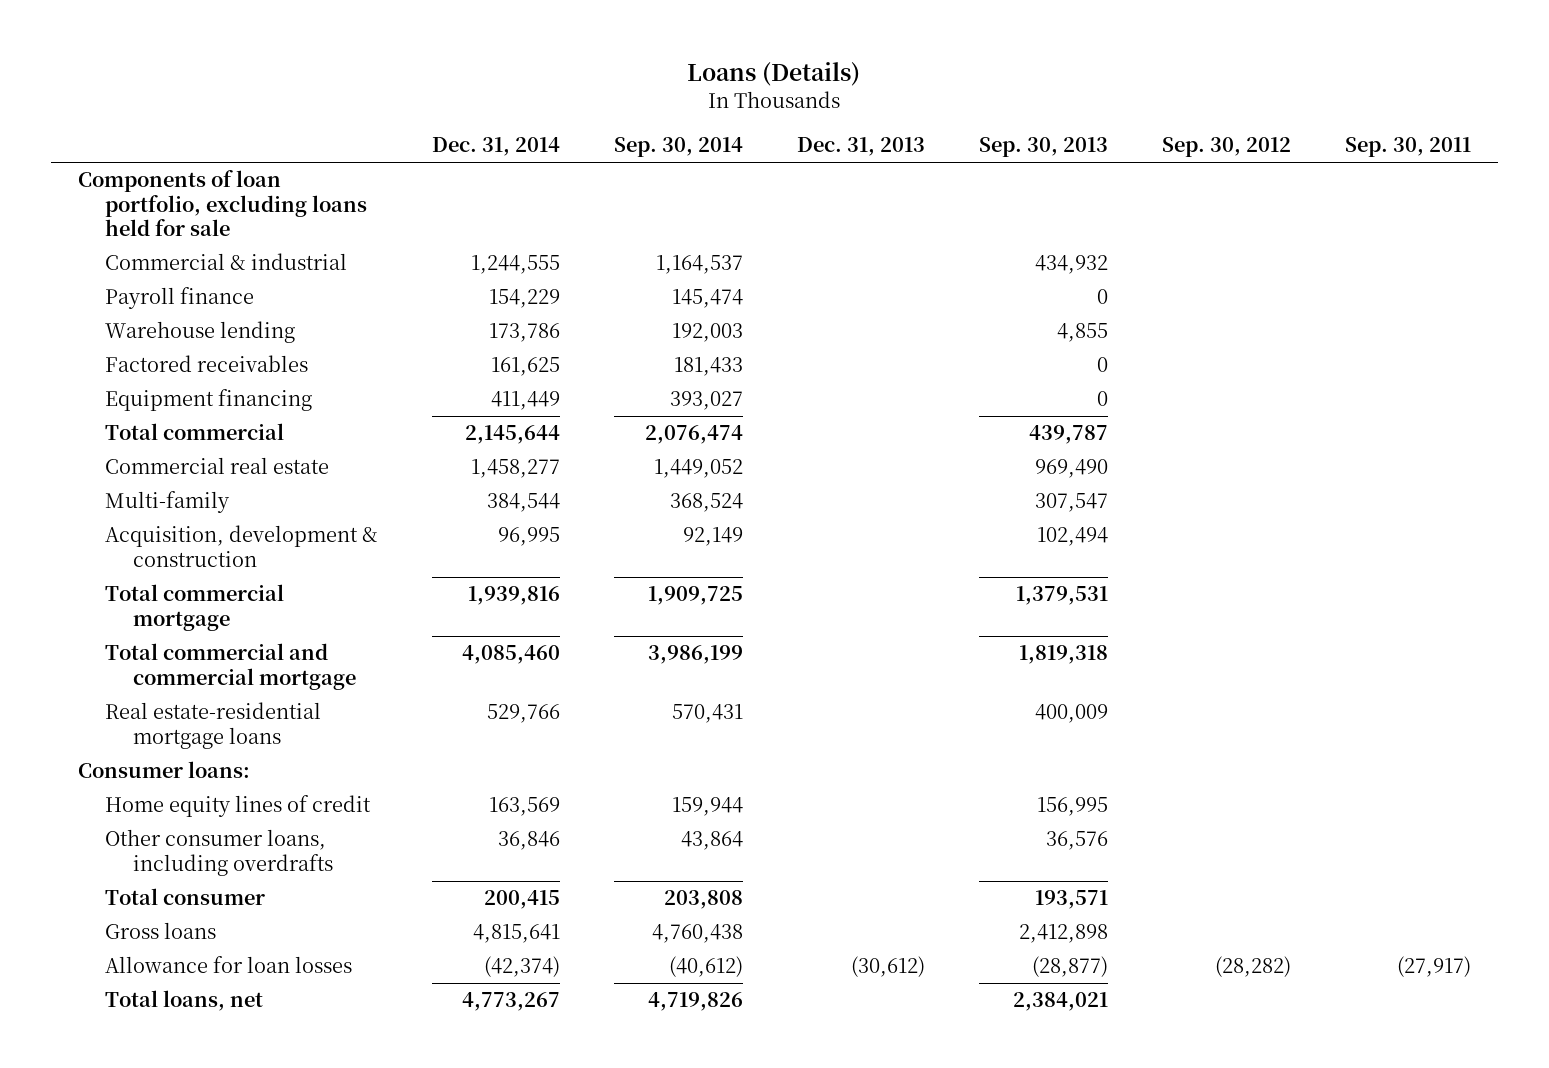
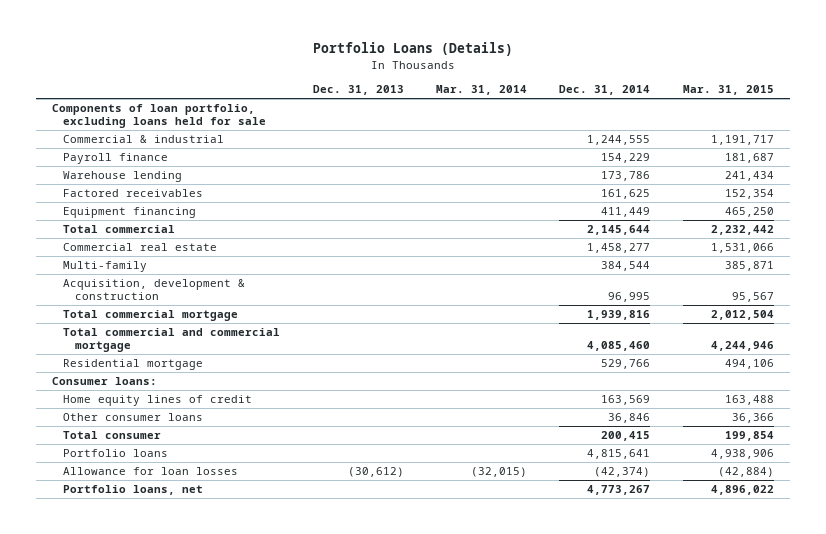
- Loans (Details)
+ Portfolio Loans (Details)
- | Dec. 31, 2014 | Sep. 30, 2014 | Dec. 31, 2013 | Sep. 30, 2013 | Sep. 30, 2012 | Sep. 30, 2011
+ | Dec. 31, 2013 | Mar. 31, 2014 | Dec. 31, 2014 | Mar. 31, 2015
- Real estate-residential mortgage loans | 529,766 | 570,431 | | 400,009 | |
+ Residential mortgage | | | 529,766 | 494,106
- Other consumer loans, including overdrafts | 36,846 | 43,864 | | 36,576 | |
+ Other consumer loans | | | 36,846 | 36,366
- Gross loans | 4,815,641 | 4,760,438 | | 2,412,898 | |
+ Portfolio loans | | | 4,815,641 | 4,938,906
- Total loans, net | 4,773,267 | 4,719,826 | | 2,384,021 | |
+ Portfolio loans, net | | | 4,773,267 | 4,896,022

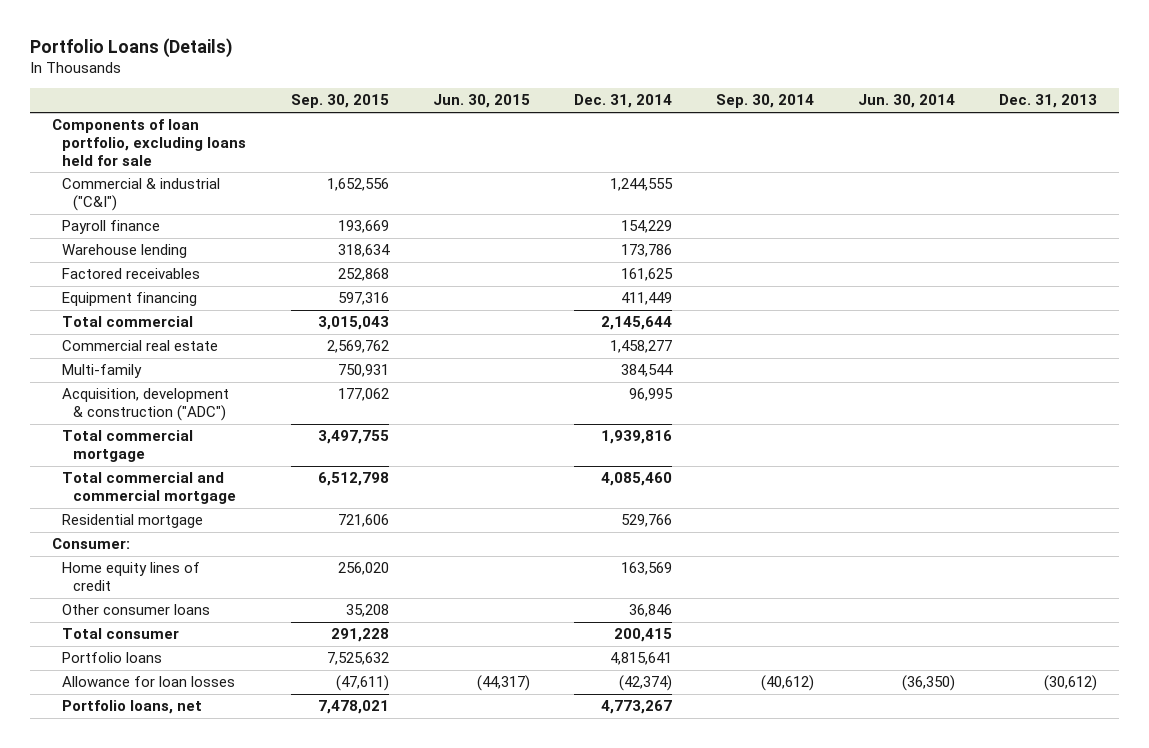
- | Dec. 31, 2013 | Mar. 31, 2014 | Dec. 31, 2014 | Mar. 31, 2015
+ | Sep. 30, 2015 | Jun. 30, 2015 | Dec. 31, 2014 | Sep. 30, 2014 | Jun. 30, 2014 | Dec. 31, 2013
- Commercial & industrial | | | 1,244,555 | 1,191,717
+ Commercial & industrial ("C&I") | 1,652,556 | | 1,244,555 | | |
- Acquisition, development & construction | | | 96,995 | 95,567
+ Acquisition, development & construction ("ADC") | 177,062 | | 96,995 | | |
- Consumer loans:
+ Consumer:

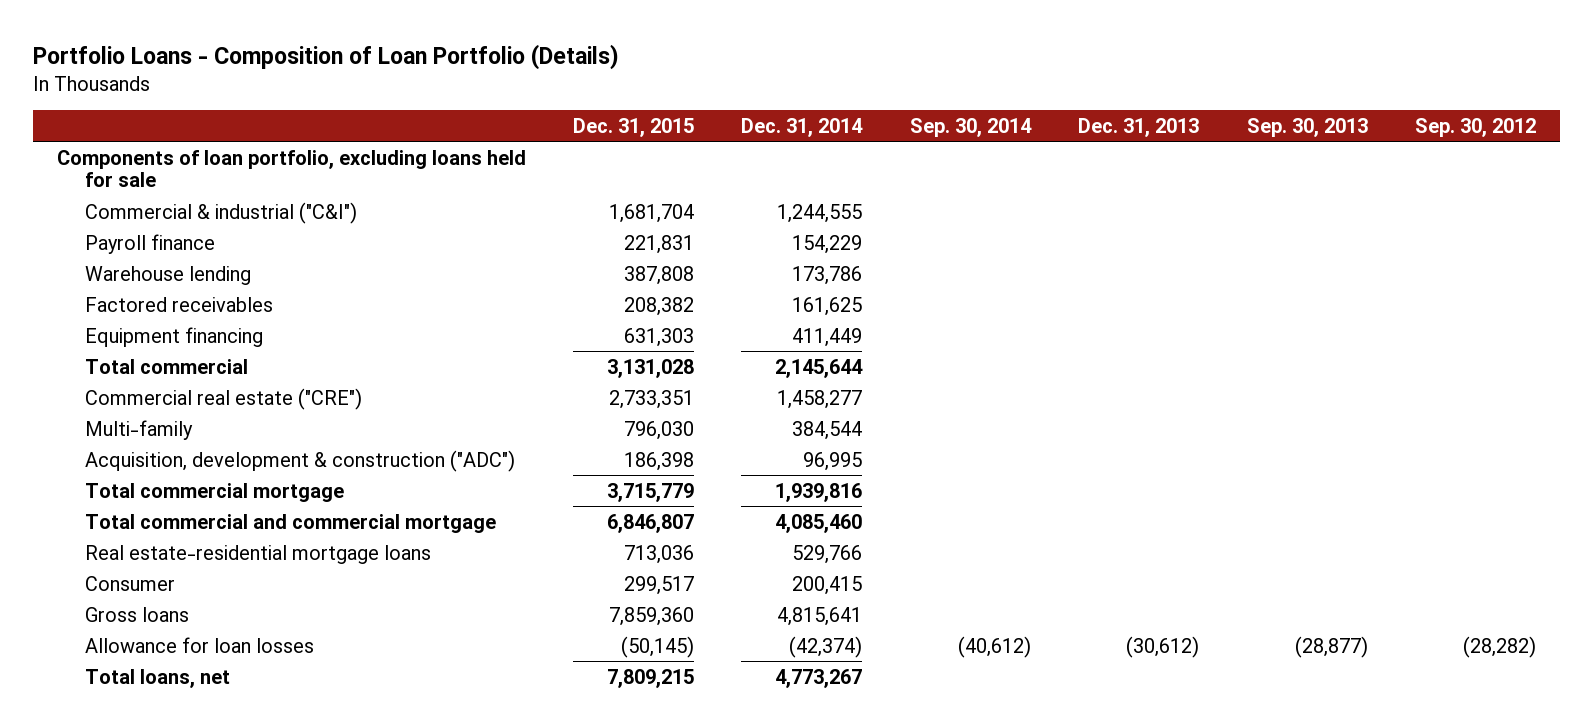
- Portfolio Loans (Details)
+ Portfolio Loans - Composition of Loan Portfolio (Details)
- | Sep. 30, 2015 | Jun. 30, 2015 | Dec. 31, 2014 | Sep. 30, 2014 | Jun. 30, 2014 | Dec. 31, 2013
+ | Dec. 31, 2015 | Dec. 31, 2014 | Sep. 30, 2014 | Dec. 31, 2013 | Sep. 30, 2013 | Sep. 30, 2012
- Commercial real estate | 2,569,762 | | 1,458,277 | | |
+ Commercial real estate ("CRE") | 2,733,351 | 1,458,277 | | | |
- Residential mortgage | 721,606 | | 529,766 | | |
- Consumer:
- Home equity lines of credit | 256,020 | | 163,569 | | |
- Other consumer loans | 35,208 | | 36,846 | | |
- Total consumer | 291,228 | | 200,415 | | |
- Portfolio loans | 7,525,632 | | 4,815,641 | | |
+ Real estate-residential mortgage loans | 713,036 | 529,766 | | | |
+ Consumer | 299,517 | 200,415 | | | |
+ Gross loans | 7,859,360 | 4,815,641 | | | |
- Portfolio loans, net | 7,478,021 | | 4,773,267 | | |
+ Total loans, net | 7,809,215 | 4,773,267 | | | |

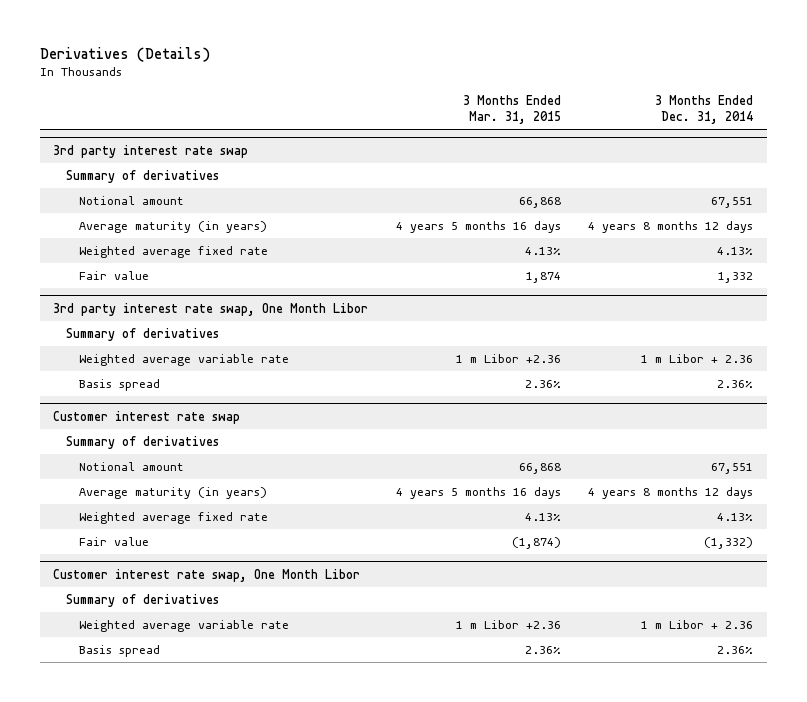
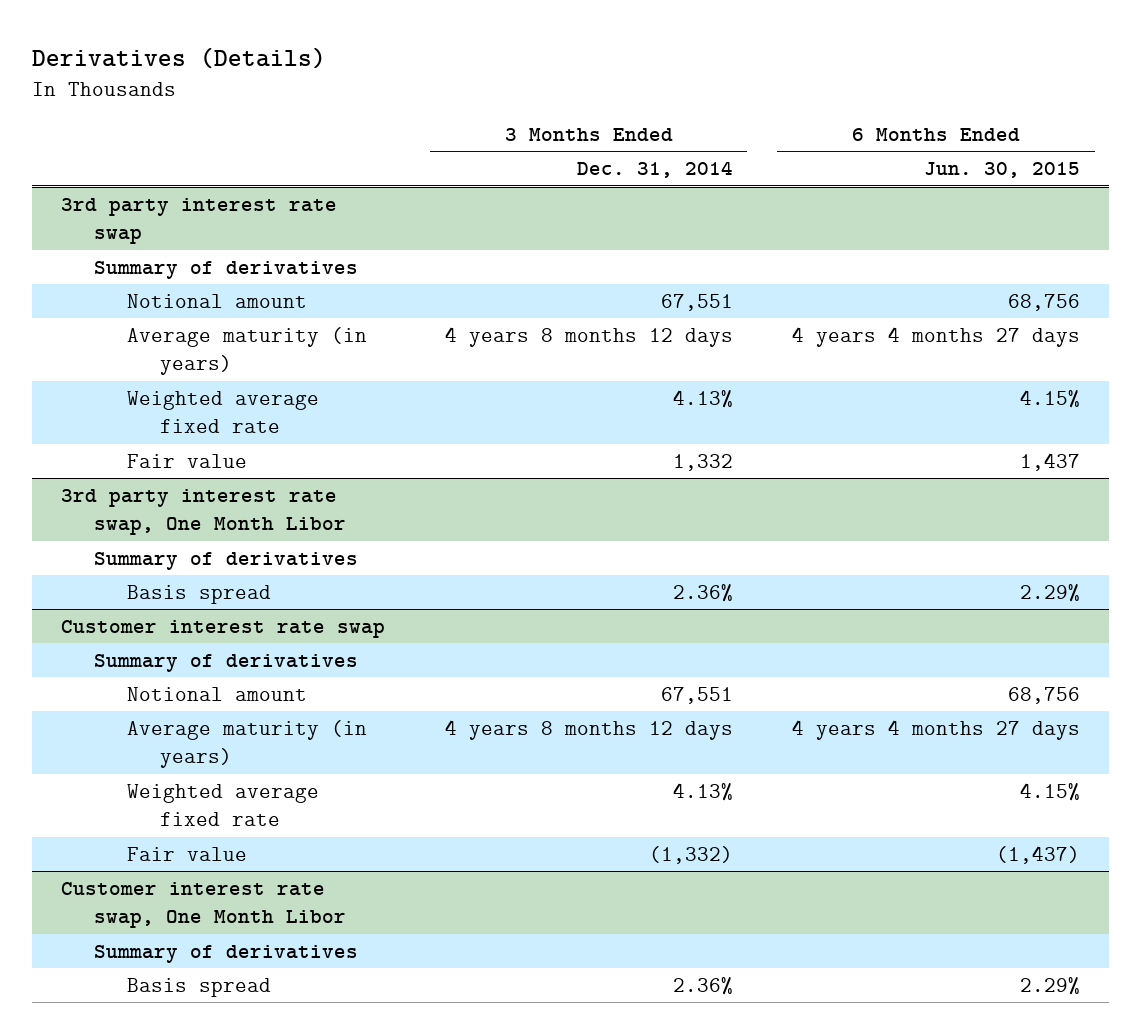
- | 3 Months Ended Mar. 31, 2015 | 3 Months Ended Dec. 31, 2014
+ | 3 Months Ended Dec. 31, 2014 | 6 Months Ended Jun. 30, 2015
@ 3rd party interest rate swap, One Month Libor
- Weighted average variable rate | 1 m Libor +2.36 | 1 m Libor + 2.36
@ Customer interest rate swap, One Month Libor
- Weighted average variable rate | 1 m Libor +2.36 | 1 m Libor + 2.36

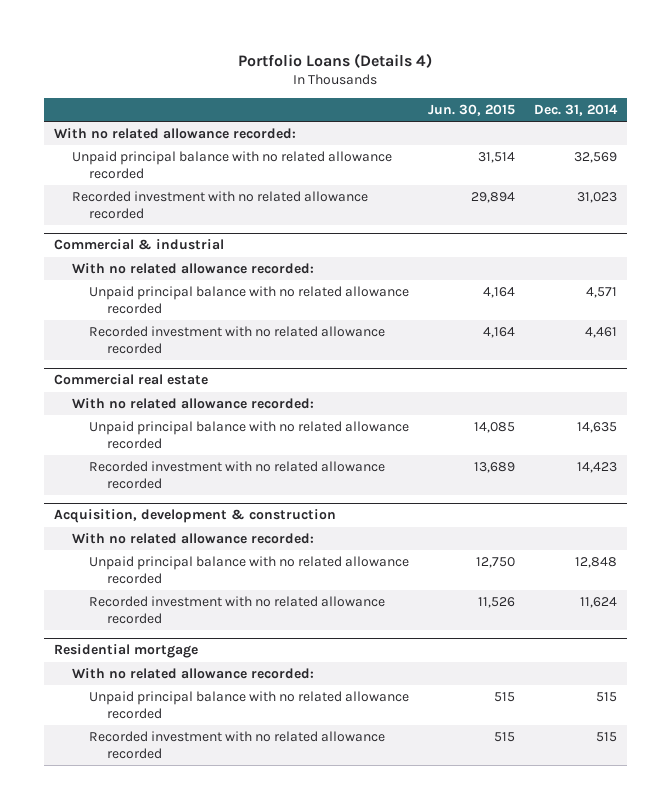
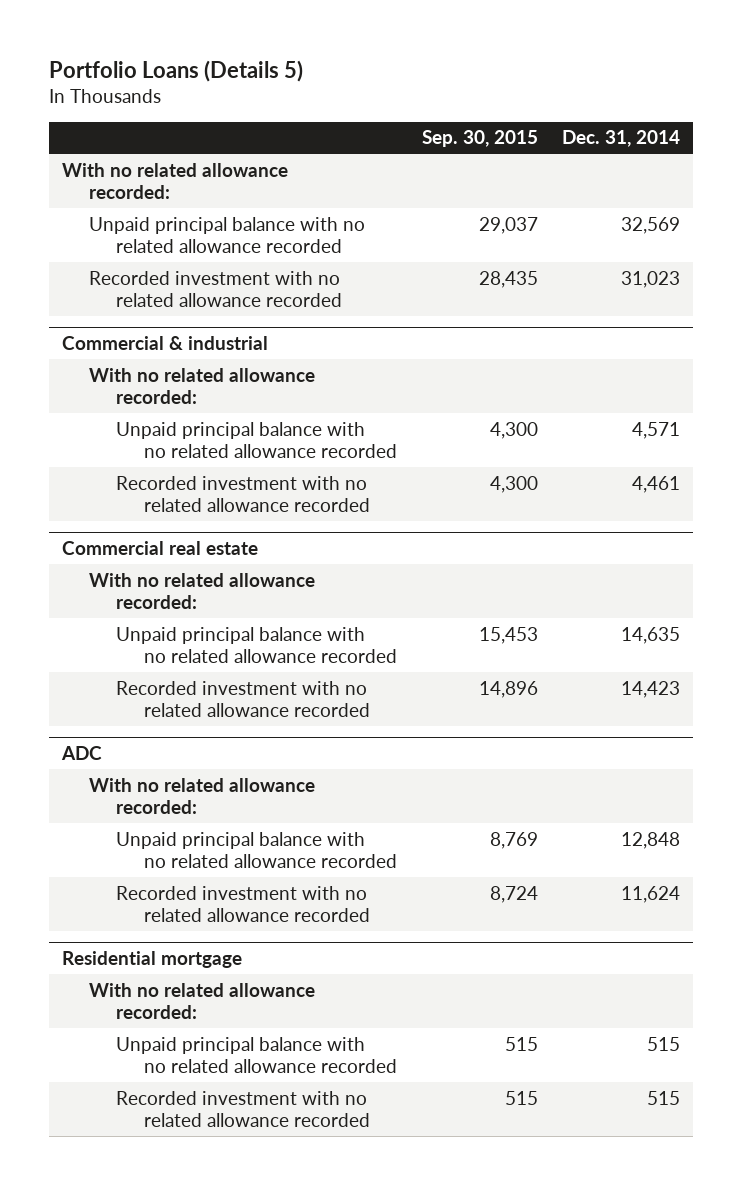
- Portfolio Loans (Details 4)
+ Portfolio Loans (Details 5)
- | Jun. 30, 2015 | Dec. 31, 2014
+ | Sep. 30, 2015 | Dec. 31, 2014
- Acquisition, development & construction
+ ADC

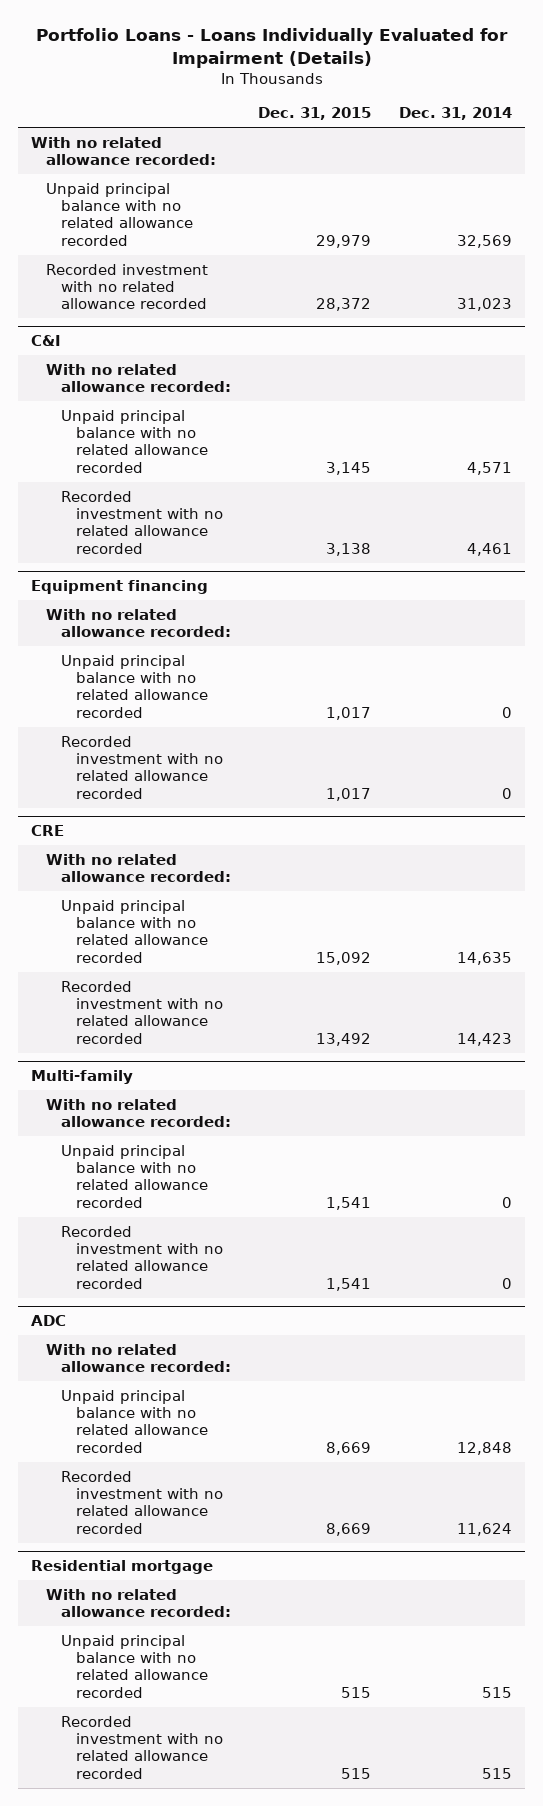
- Portfolio Loans (Details 5)
+ Portfolio Loans - Loans Individually Evaluated for Impairment (Details)
- | Sep. 30, 2015 | Dec. 31, 2014
+ | Dec. 31, 2015 | Dec. 31, 2014
- Commercial & industrial
+ C&I
- Commercial real estate
+ Equipment financing
+ Unpaid principal balance with no related allowance recorded | 1,017 | 0
+ Recorded investment with no related allowance recorded | 1,017 | 0
+ CRE
+ With no related allowance recorded:
+ Multi-family
+ With no related allowance recorded:
+ Unpaid principal balance with no related allowance recorded | 1,541 | 0
+ Recorded investment with no related allowance recorded | 1,541 | 0

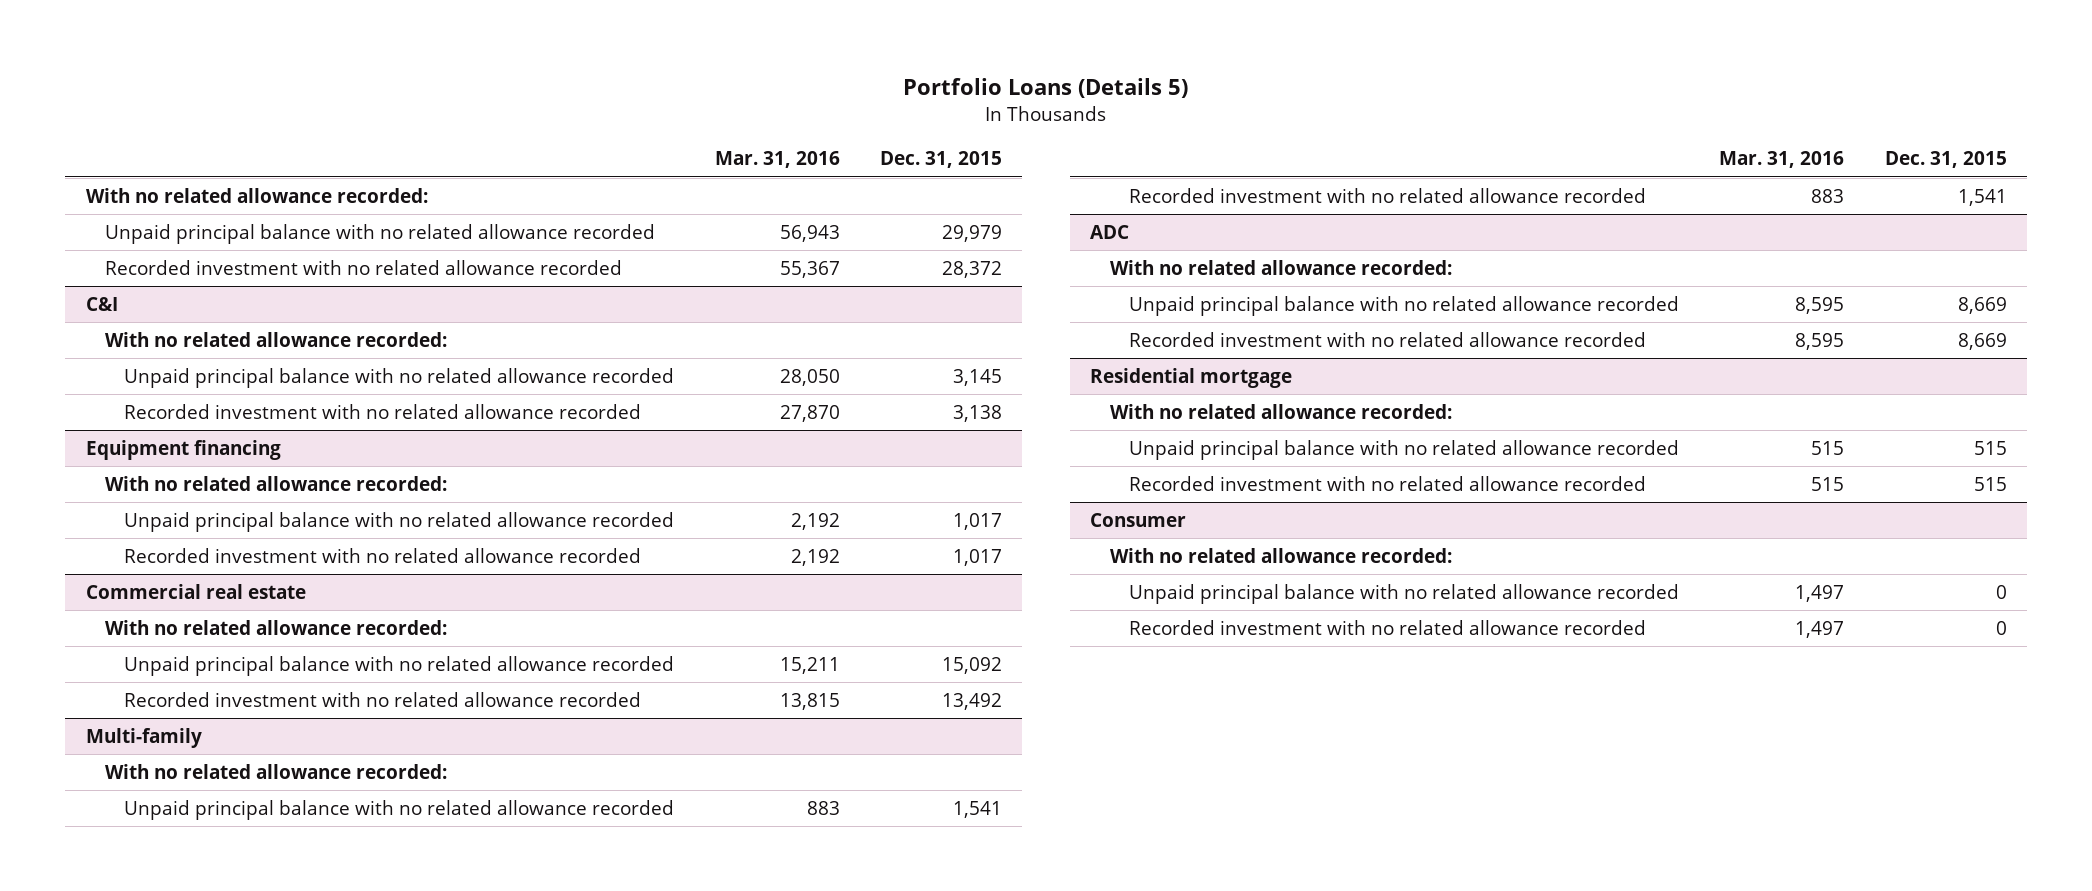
- Portfolio Loans - Loans Individually Evaluated for Impairment (Details)
+ Portfolio Loans (Details 5)
- | Dec. 31, 2015 | Dec. 31, 2014
+ | Mar. 31, 2016 | Dec. 31, 2015
- CRE
+ Commercial real estate
+ Consumer
+ With no related allowance recorded:
+ Unpaid principal balance with no related allowance recorded | 1,497 | 0
+ Recorded investment with no related allowance recorded | 1,497 | 0

